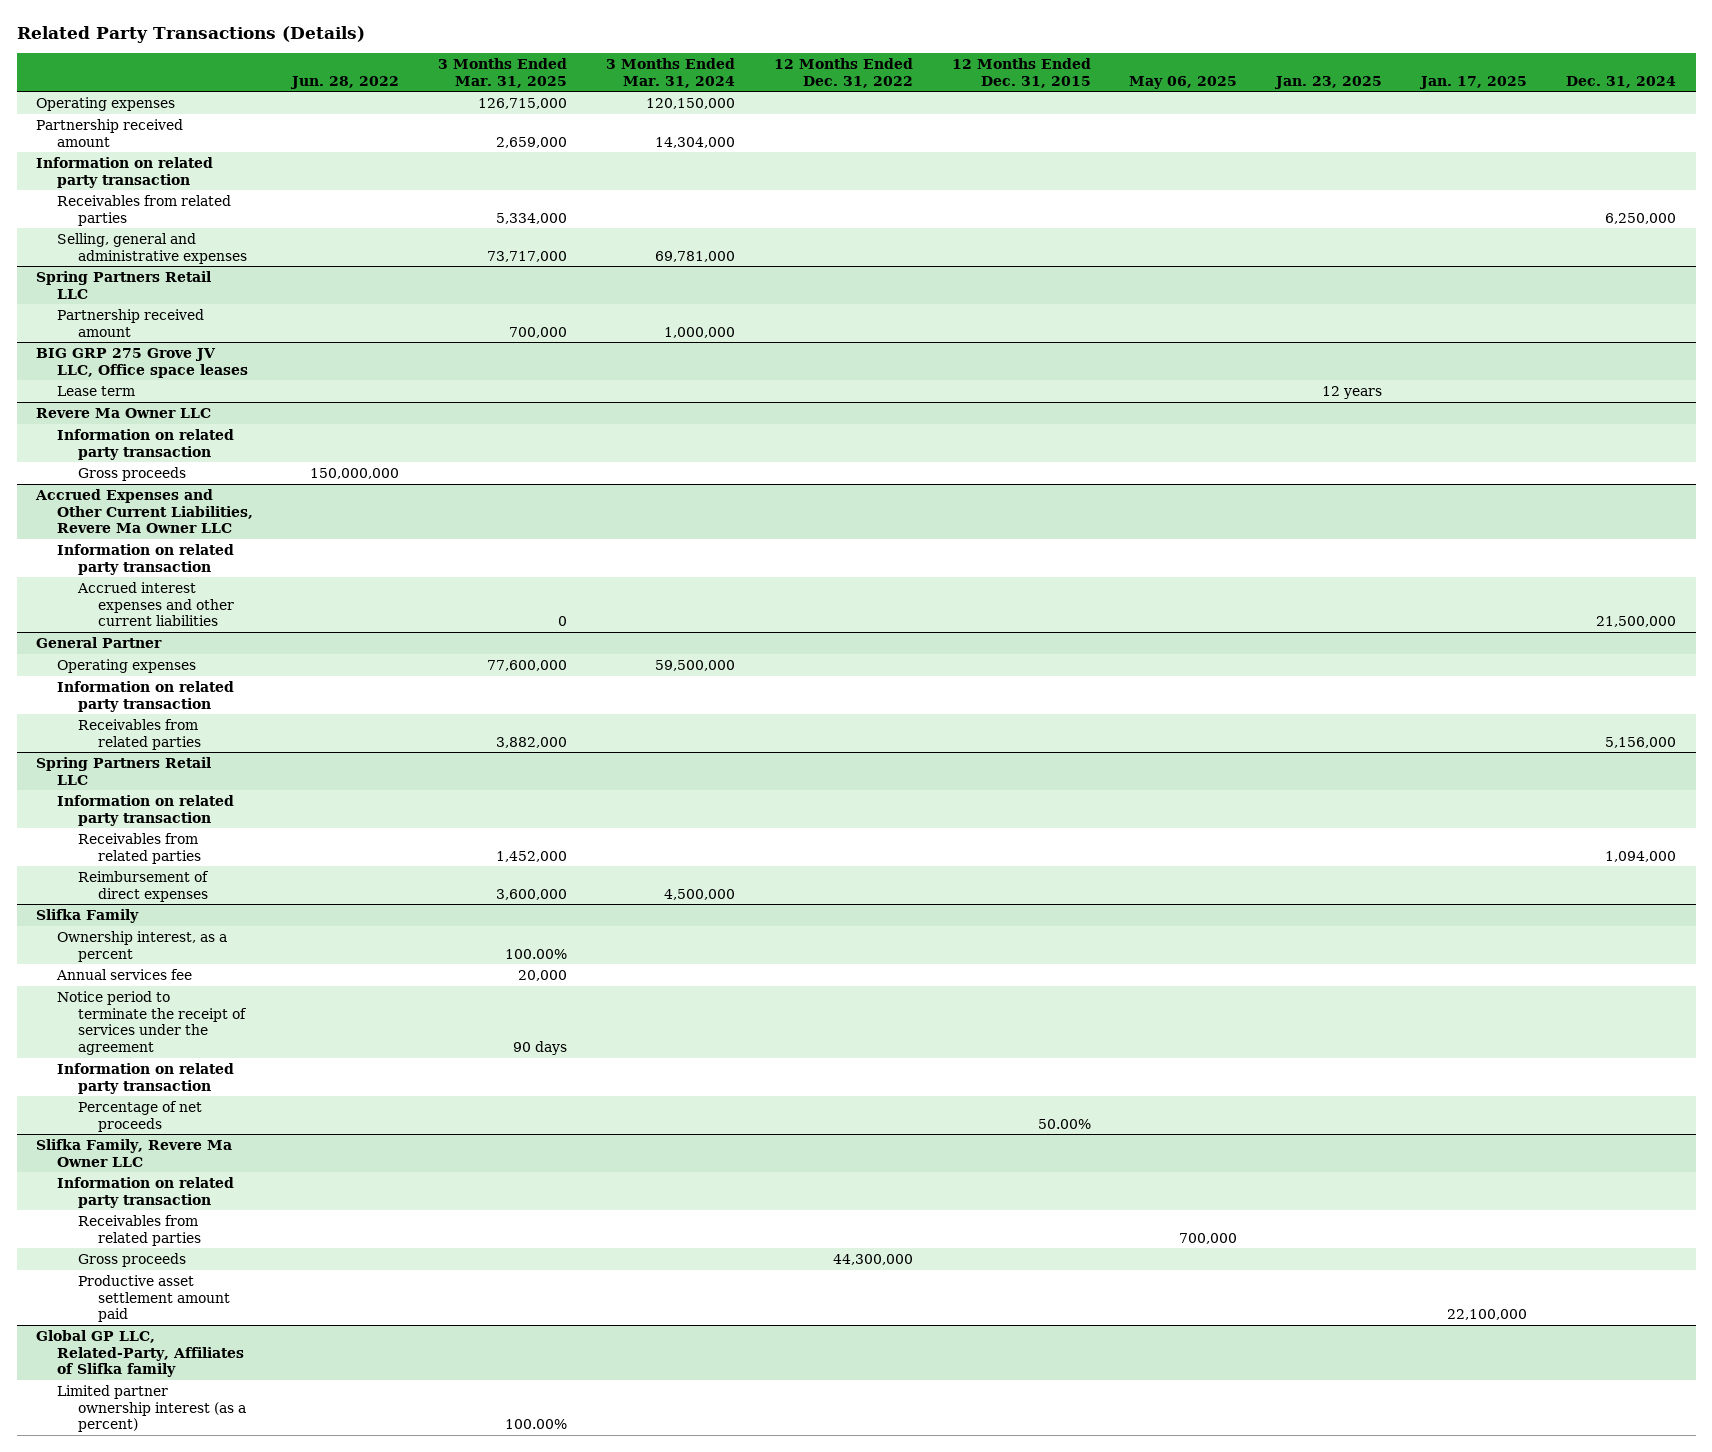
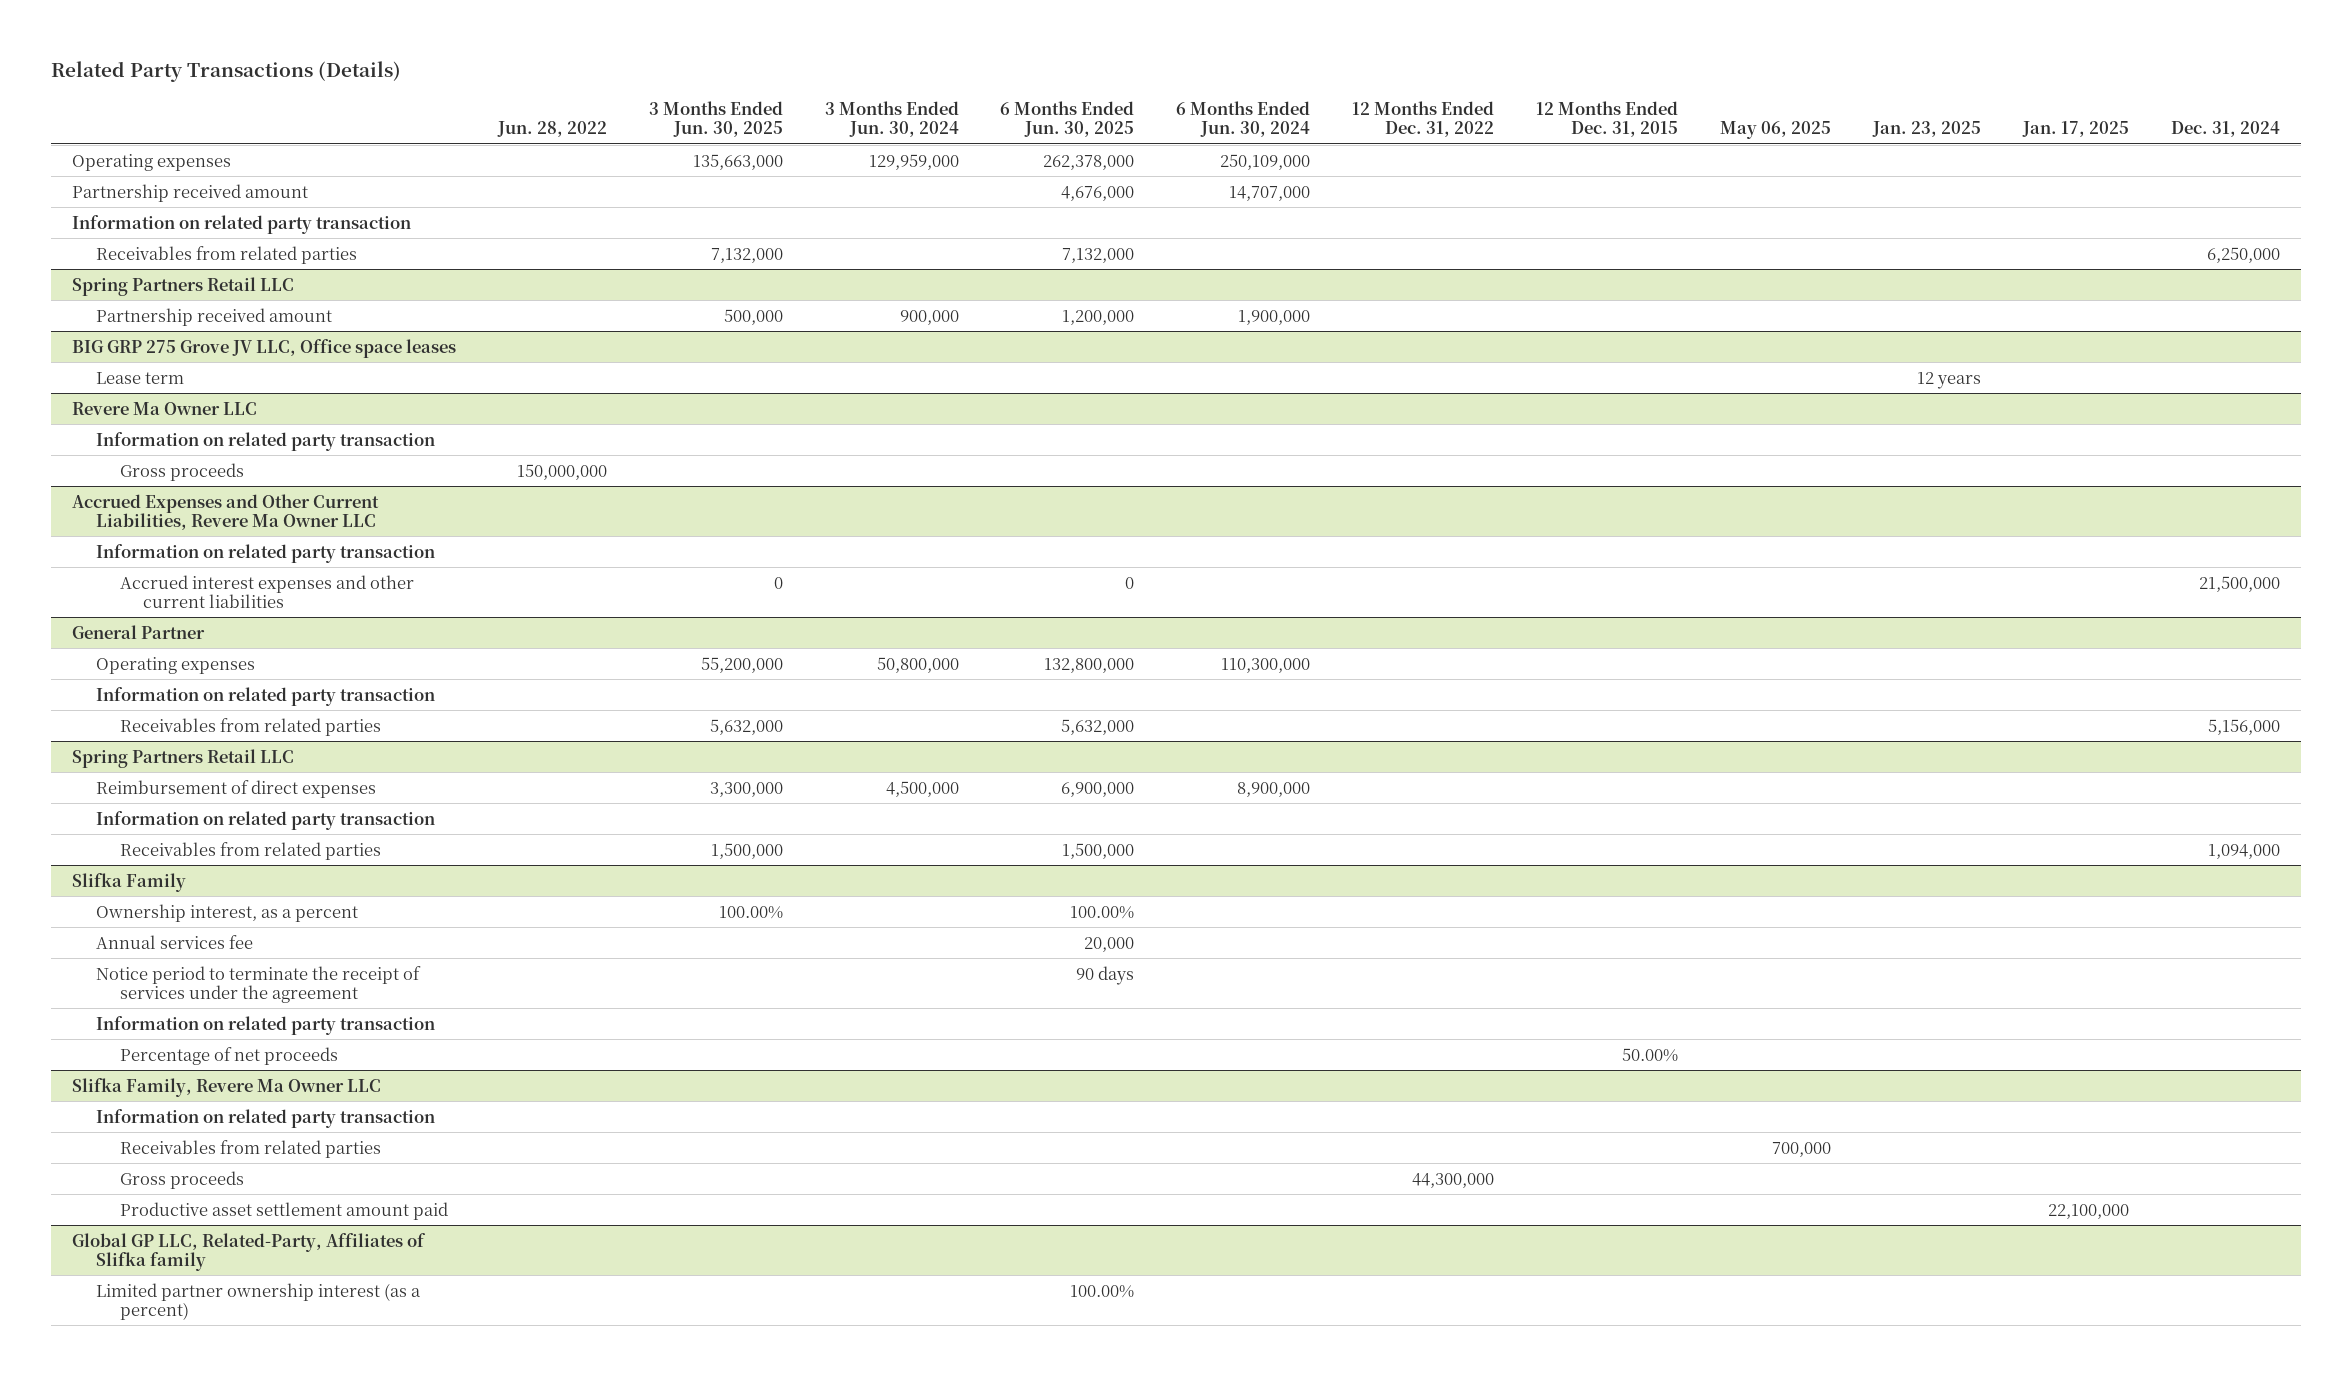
- | Jun. 28, 2022 | 3 Months Ended Mar. 31, 2025 | 3 Months Ended Mar. 31, 2024 | 12 Months Ended Dec. 31, 2022 | 12 Months Ended Dec. 31, 2015 | May 06, 2025 | Jan. 23, 2025 | Jan. 17, 2025 | Dec. 31, 2024
+ | Jun. 28, 2022 | 3 Months Ended Jun. 30, 2025 | 3 Months Ended Jun. 30, 2024 | 6 Months Ended Jun. 30, 2025 | 6 Months Ended Jun. 30, 2024 | 12 Months Ended Dec. 31, 2022 | 12 Months Ended Dec. 31, 2015 | May 06, 2025 | Jan. 23, 2025 | Jan. 17, 2025 | Dec. 31, 2024
- Selling, general and administrative expenses | | 73,717,000 | 69,781,000 | | | | | |
@ Spring Partners Retail LLC
moved up: Reimbursement of direct expenses | | 3,300,000 | 4,500,000 | 6,900,000 | 8,900,000 | | | | | |

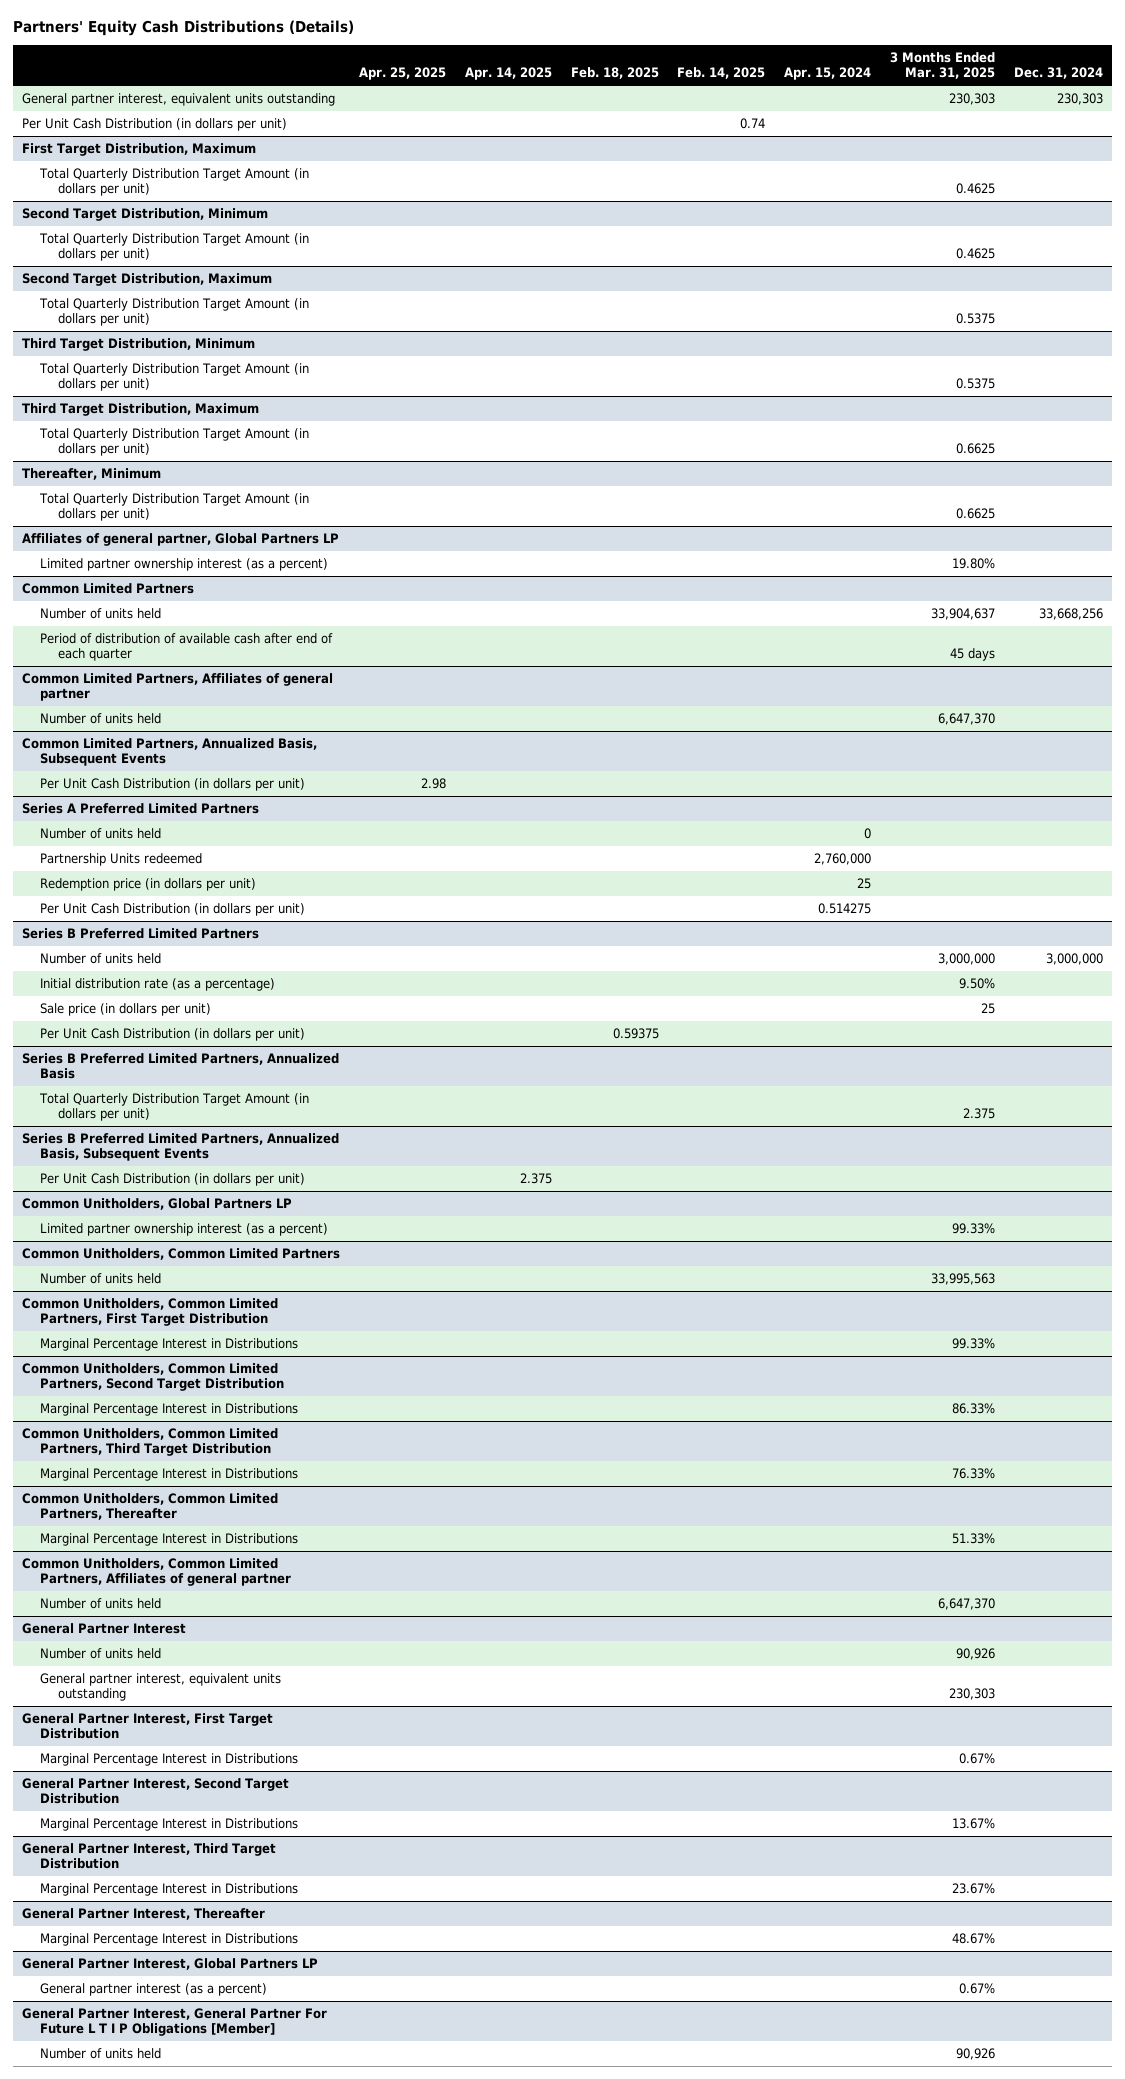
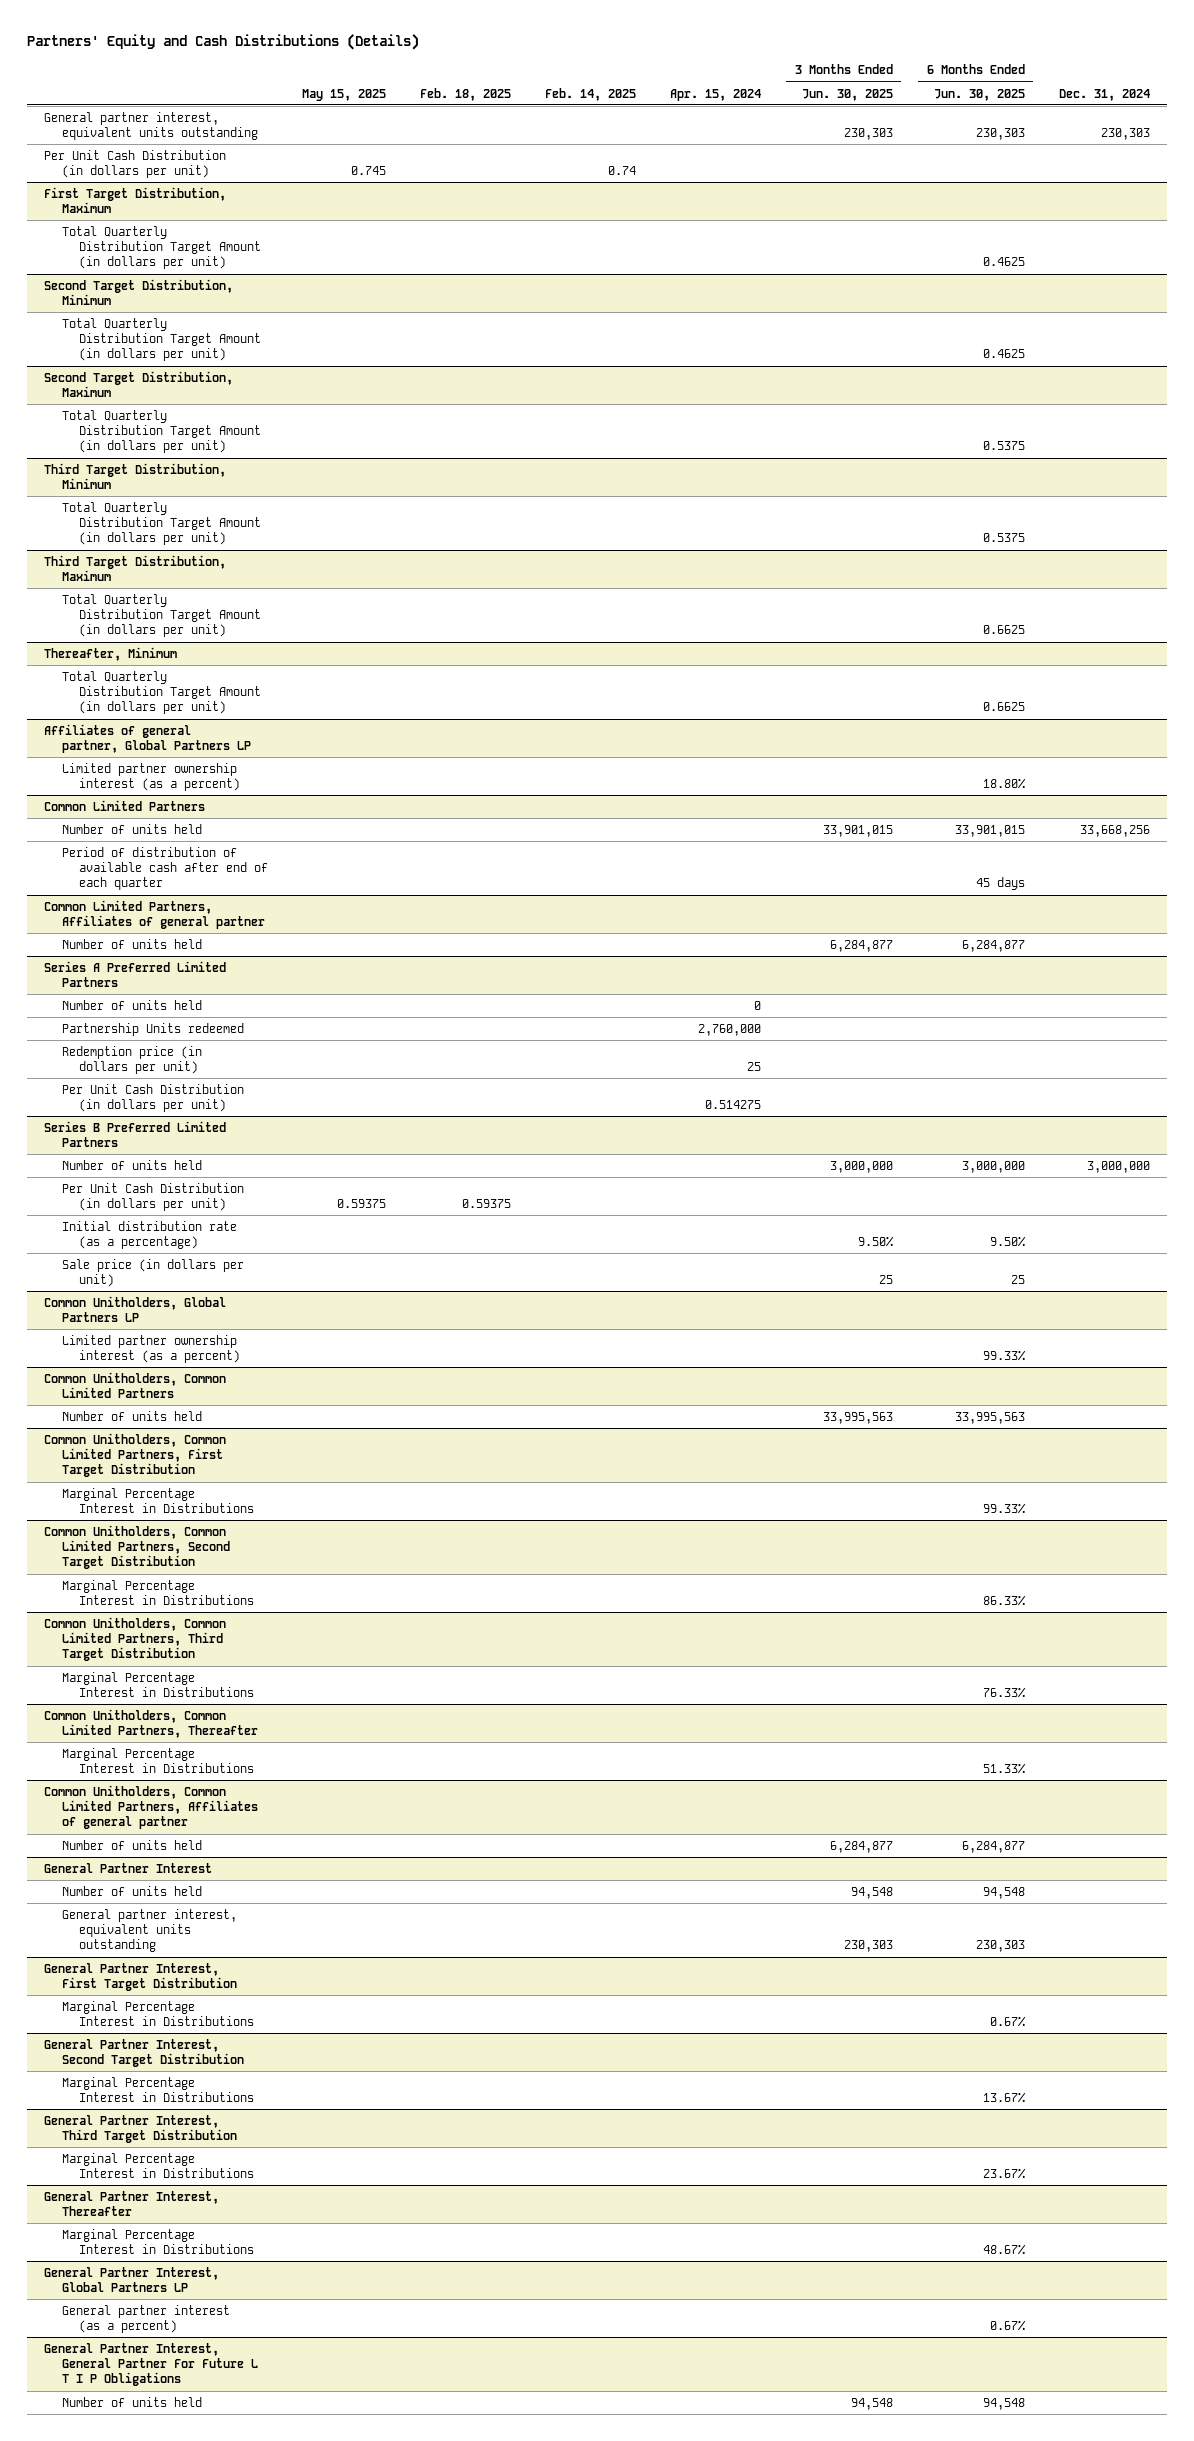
- Partners' Equity Cash Distributions (Details)
+ Partners' Equity and Cash Distributions (Details)
- | Apr. 25, 2025 | Apr. 14, 2025 | Feb. 18, 2025 | Feb. 14, 2025 | Apr. 15, 2024 | 3 Months Ended Mar. 31, 2025 | Dec. 31, 2024
+ | May 15, 2025 | Feb. 18, 2025 | Feb. 14, 2025 | Apr. 15, 2024 | 3 Months Ended Jun. 30, 2025 | 6 Months Ended Jun. 30, 2025 | Dec. 31, 2024
- Common Limited Partners, Annualized Basis, Subsequent Events
- Per Unit Cash Distribution (in dollars per unit) | 2.98 | | | | | |
@ Series B Preferred Limited Partners
moved up: Per Unit Cash Distribution (in dollars per unit) | 0.59375 | 0.59375 | | | | |
- Series B Preferred Limited Partners, Annualized Basis
- Total Quarterly Distribution Target Amount (in dollars per unit) | | | | | | 2.375 |
- Series B Preferred Limited Partners, Annualized Basis, Subsequent Events
- Per Unit Cash Distribution (in dollars per unit) | | 2.375 | | | | |
- General Partner Interest, General Partner For Future L T I P Obligations [Member]
+ General Partner Interest, General Partner For Future L T I P Obligations

